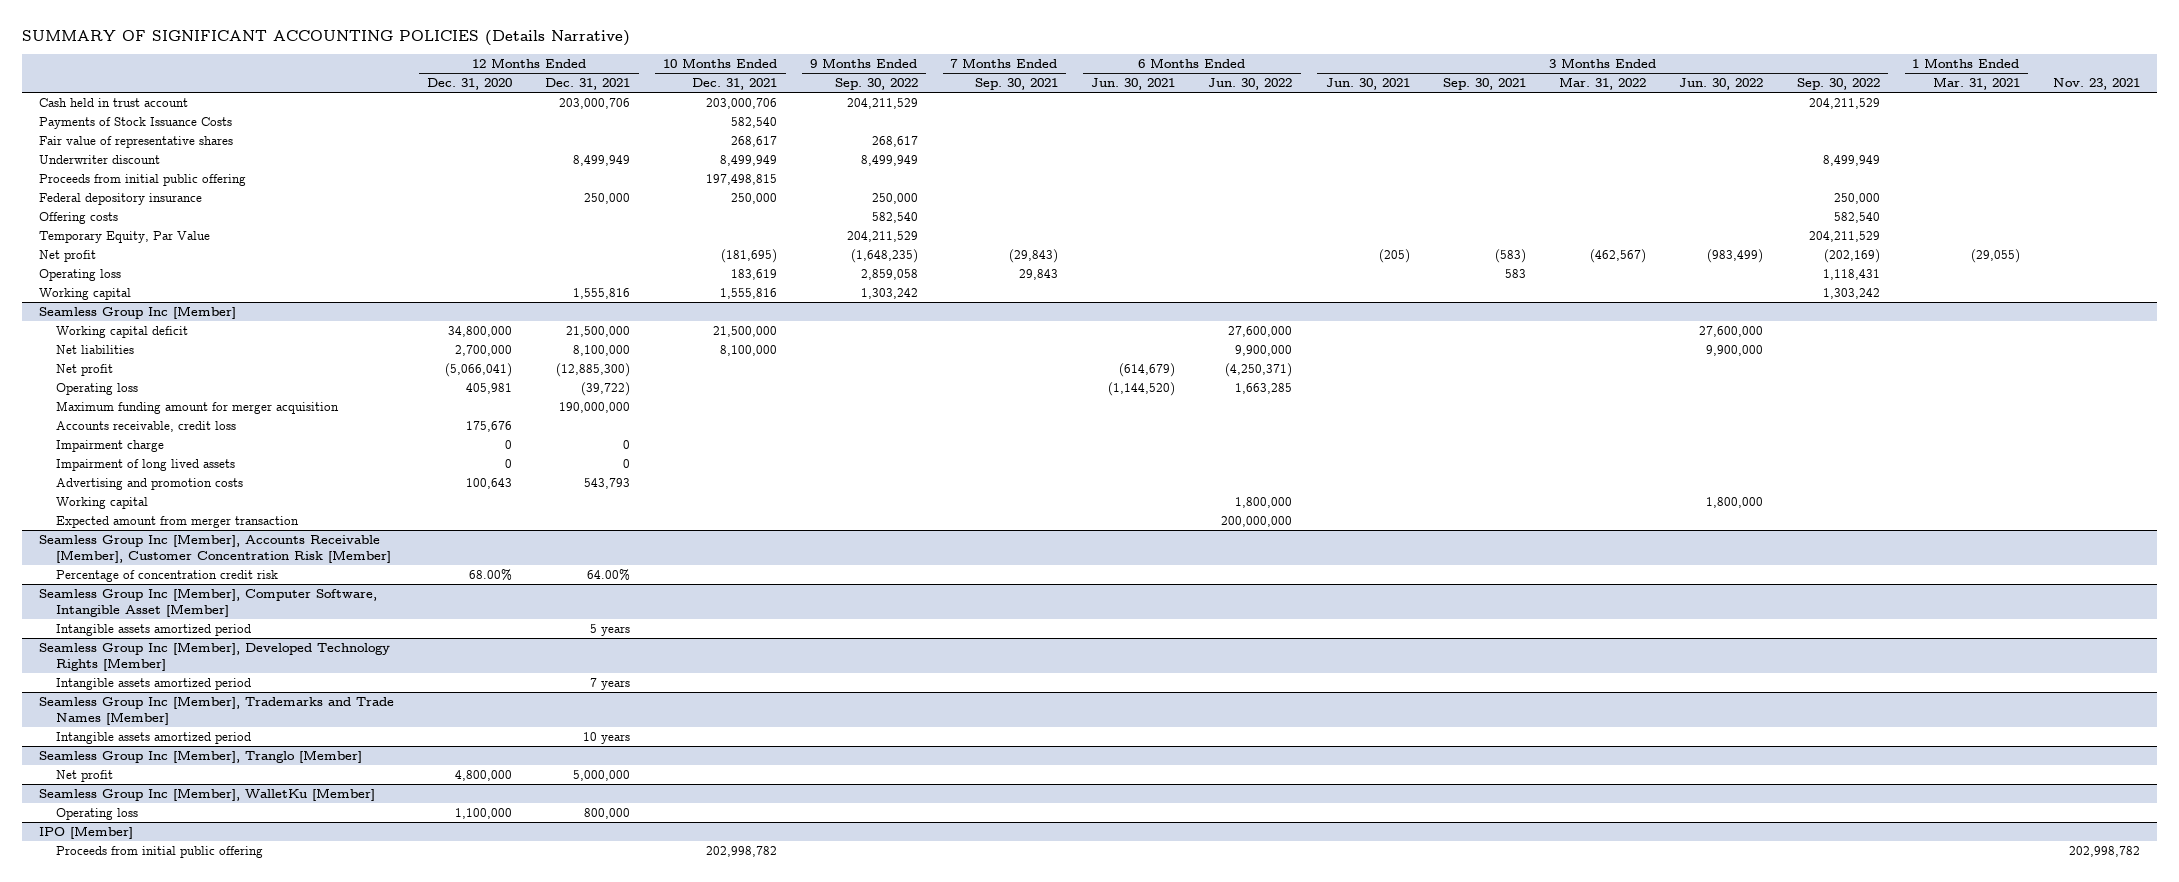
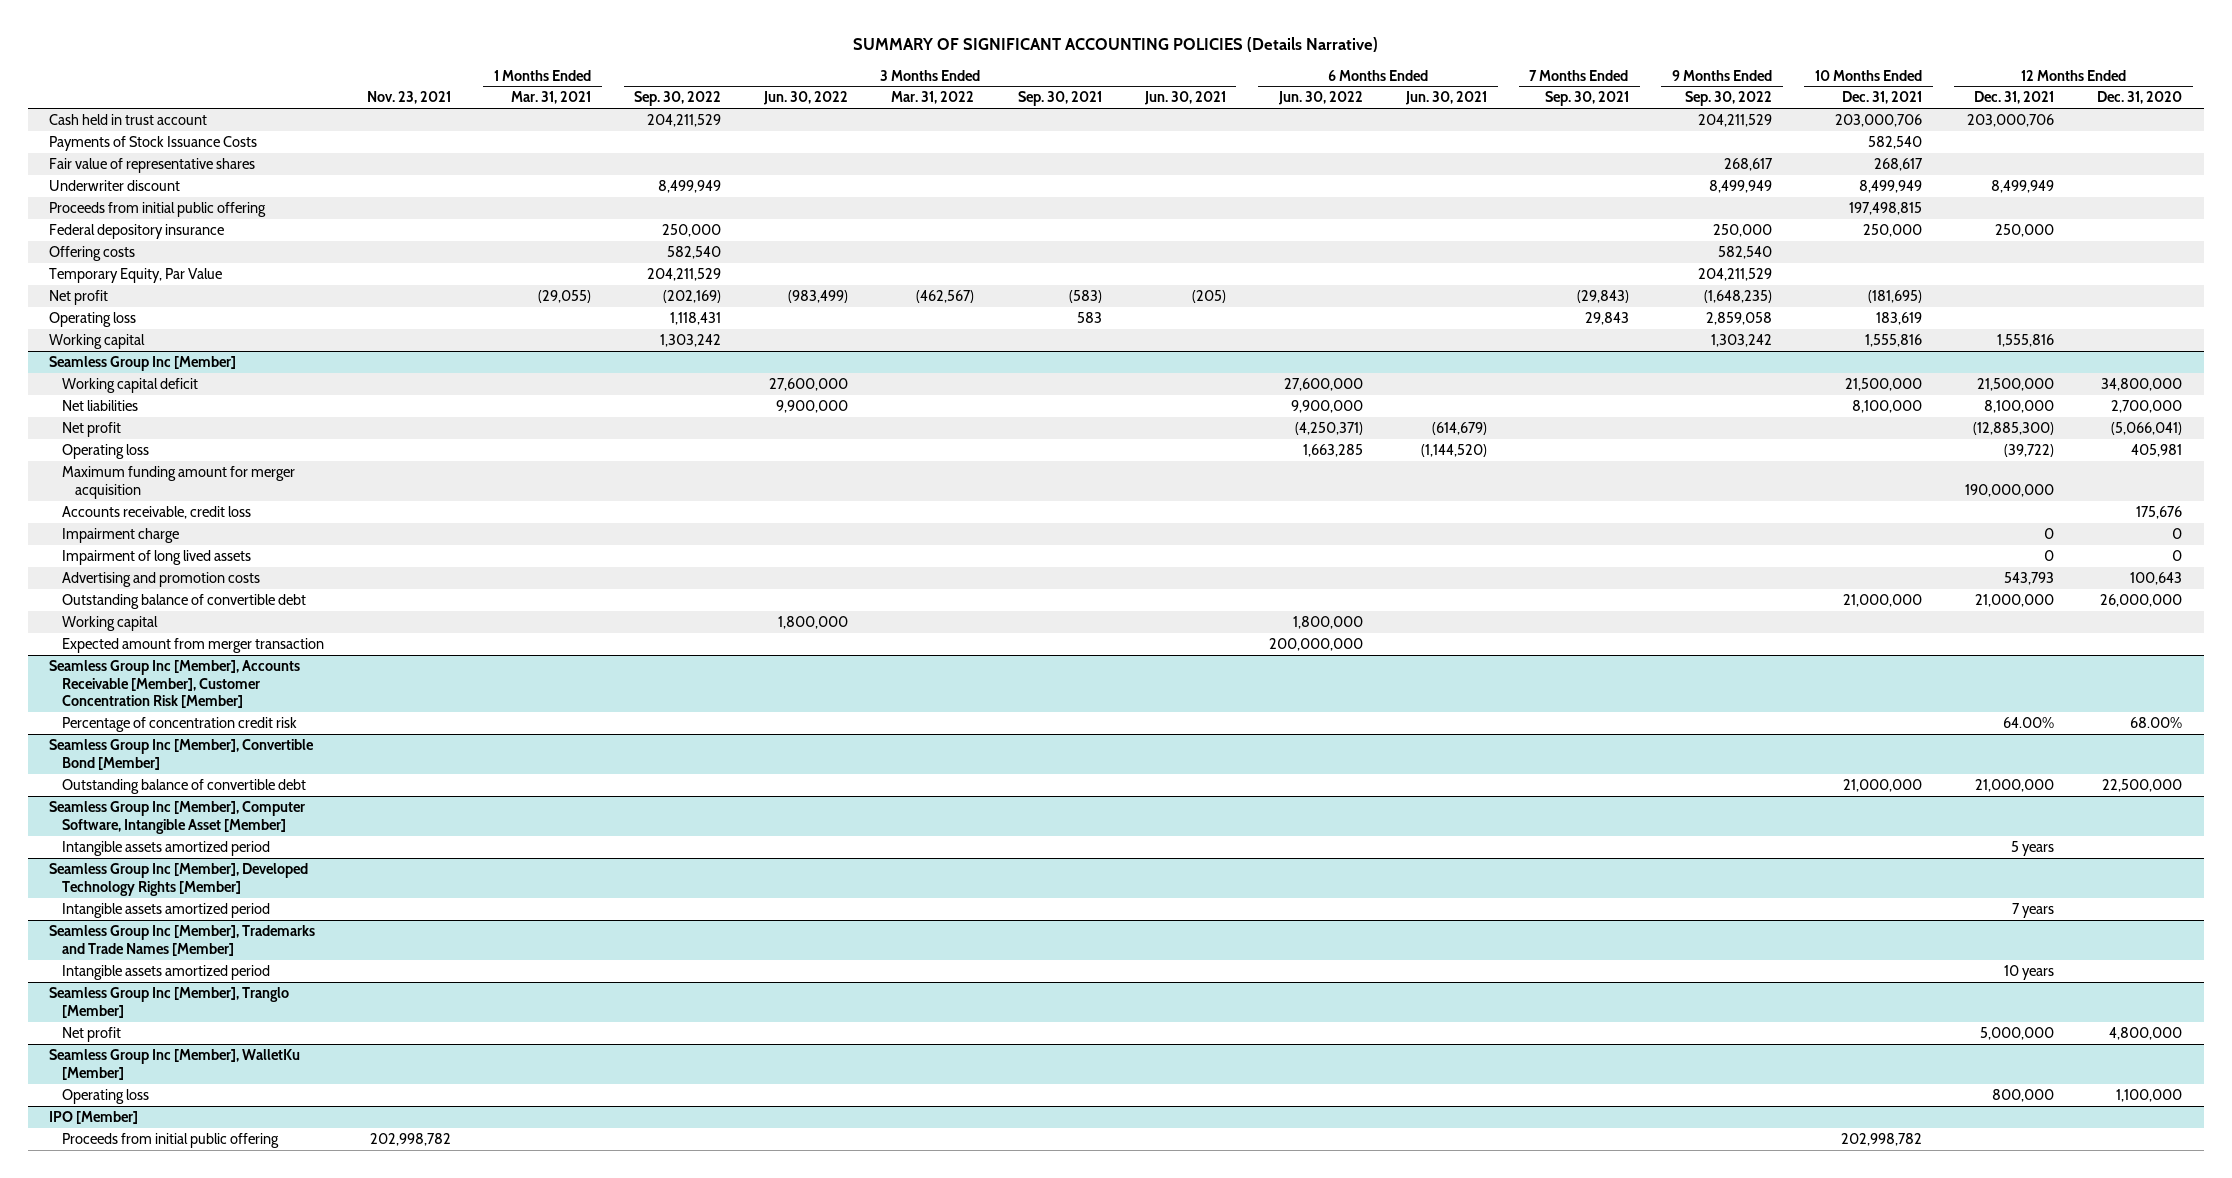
- | 12 Months Ended Dec. 31, 2020 | 12 Months Ended Dec. 31, 2021 | 10 Months Ended Dec. 31, 2021 | 9 Months Ended Sep. 30, 2022 | 7 Months Ended Sep. 30, 2021 | 6 Months Ended Jun. 30, 2021 | 6 Months Ended Jun. 30, 2022 | 3 Months Ended Jun. 30, 2021 | 3 Months Ended Sep. 30, 2021 | 3 Months Ended Mar. 31, 2022 | 3 Months Ended Jun. 30, 2022 | 3 Months Ended Sep. 30, 2022 | 1 Months Ended Mar. 31, 2021 | Nov. 23, 2021
+ | Nov. 23, 2021 | 1 Months Ended Mar. 31, 2021 | 3 Months Ended Sep. 30, 2022 | 3 Months Ended Jun. 30, 2022 | 3 Months Ended Mar. 31, 2022 | 3 Months Ended Sep. 30, 2021 | 3 Months Ended Jun. 30, 2021 | 6 Months Ended Jun. 30, 2022 | 6 Months Ended Jun. 30, 2021 | 7 Months Ended Sep. 30, 2021 | 9 Months Ended Sep. 30, 2022 | 10 Months Ended Dec. 31, 2021 | 12 Months Ended Dec. 31, 2021 | 12 Months Ended Dec. 31, 2020
@ Seamless Group Inc [Member]
+ Outstanding balance of convertible debt | | | | | | | | | | | | 21,000,000 | 21,000,000 | 26,000,000
+ Seamless Group Inc [Member], Convertible Bond [Member]
+ Outstanding balance of convertible debt | | | | | | | | | | | | 21,000,000 | 21,000,000 | 22,500,000

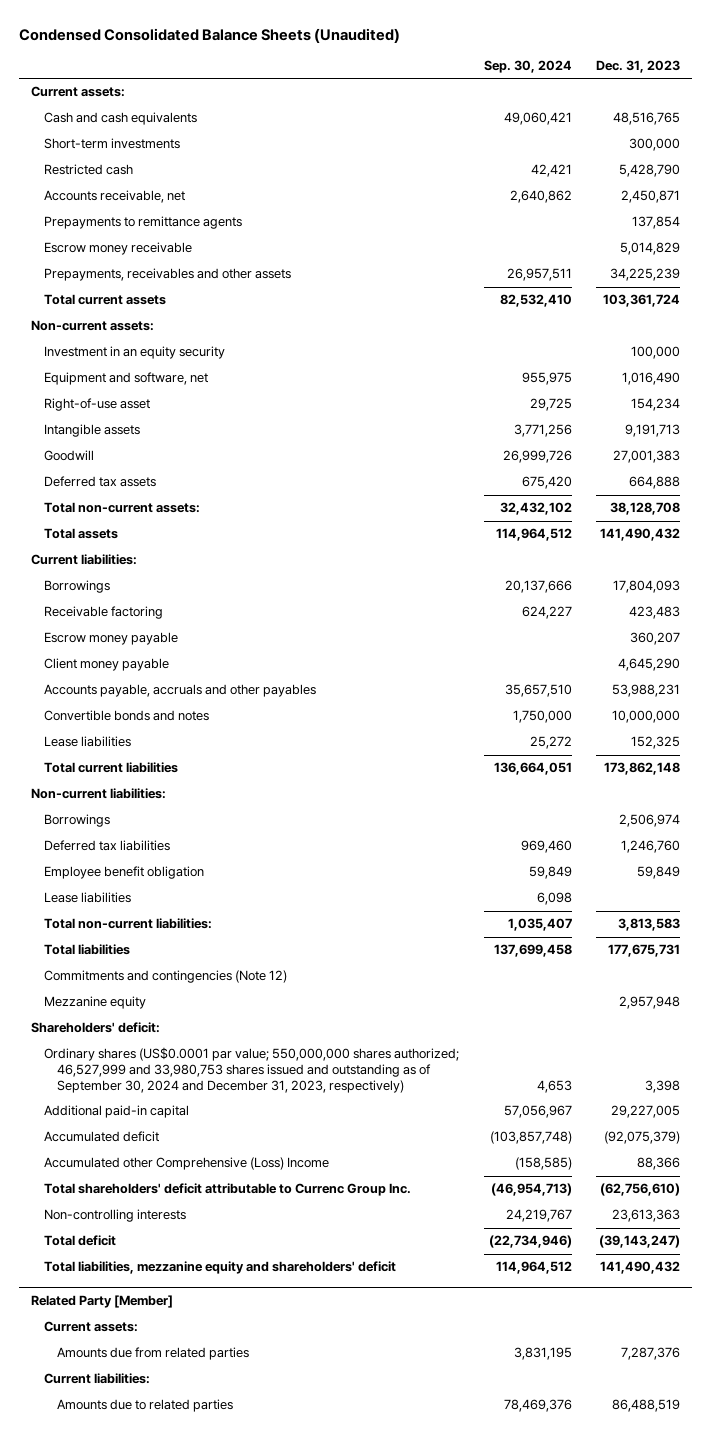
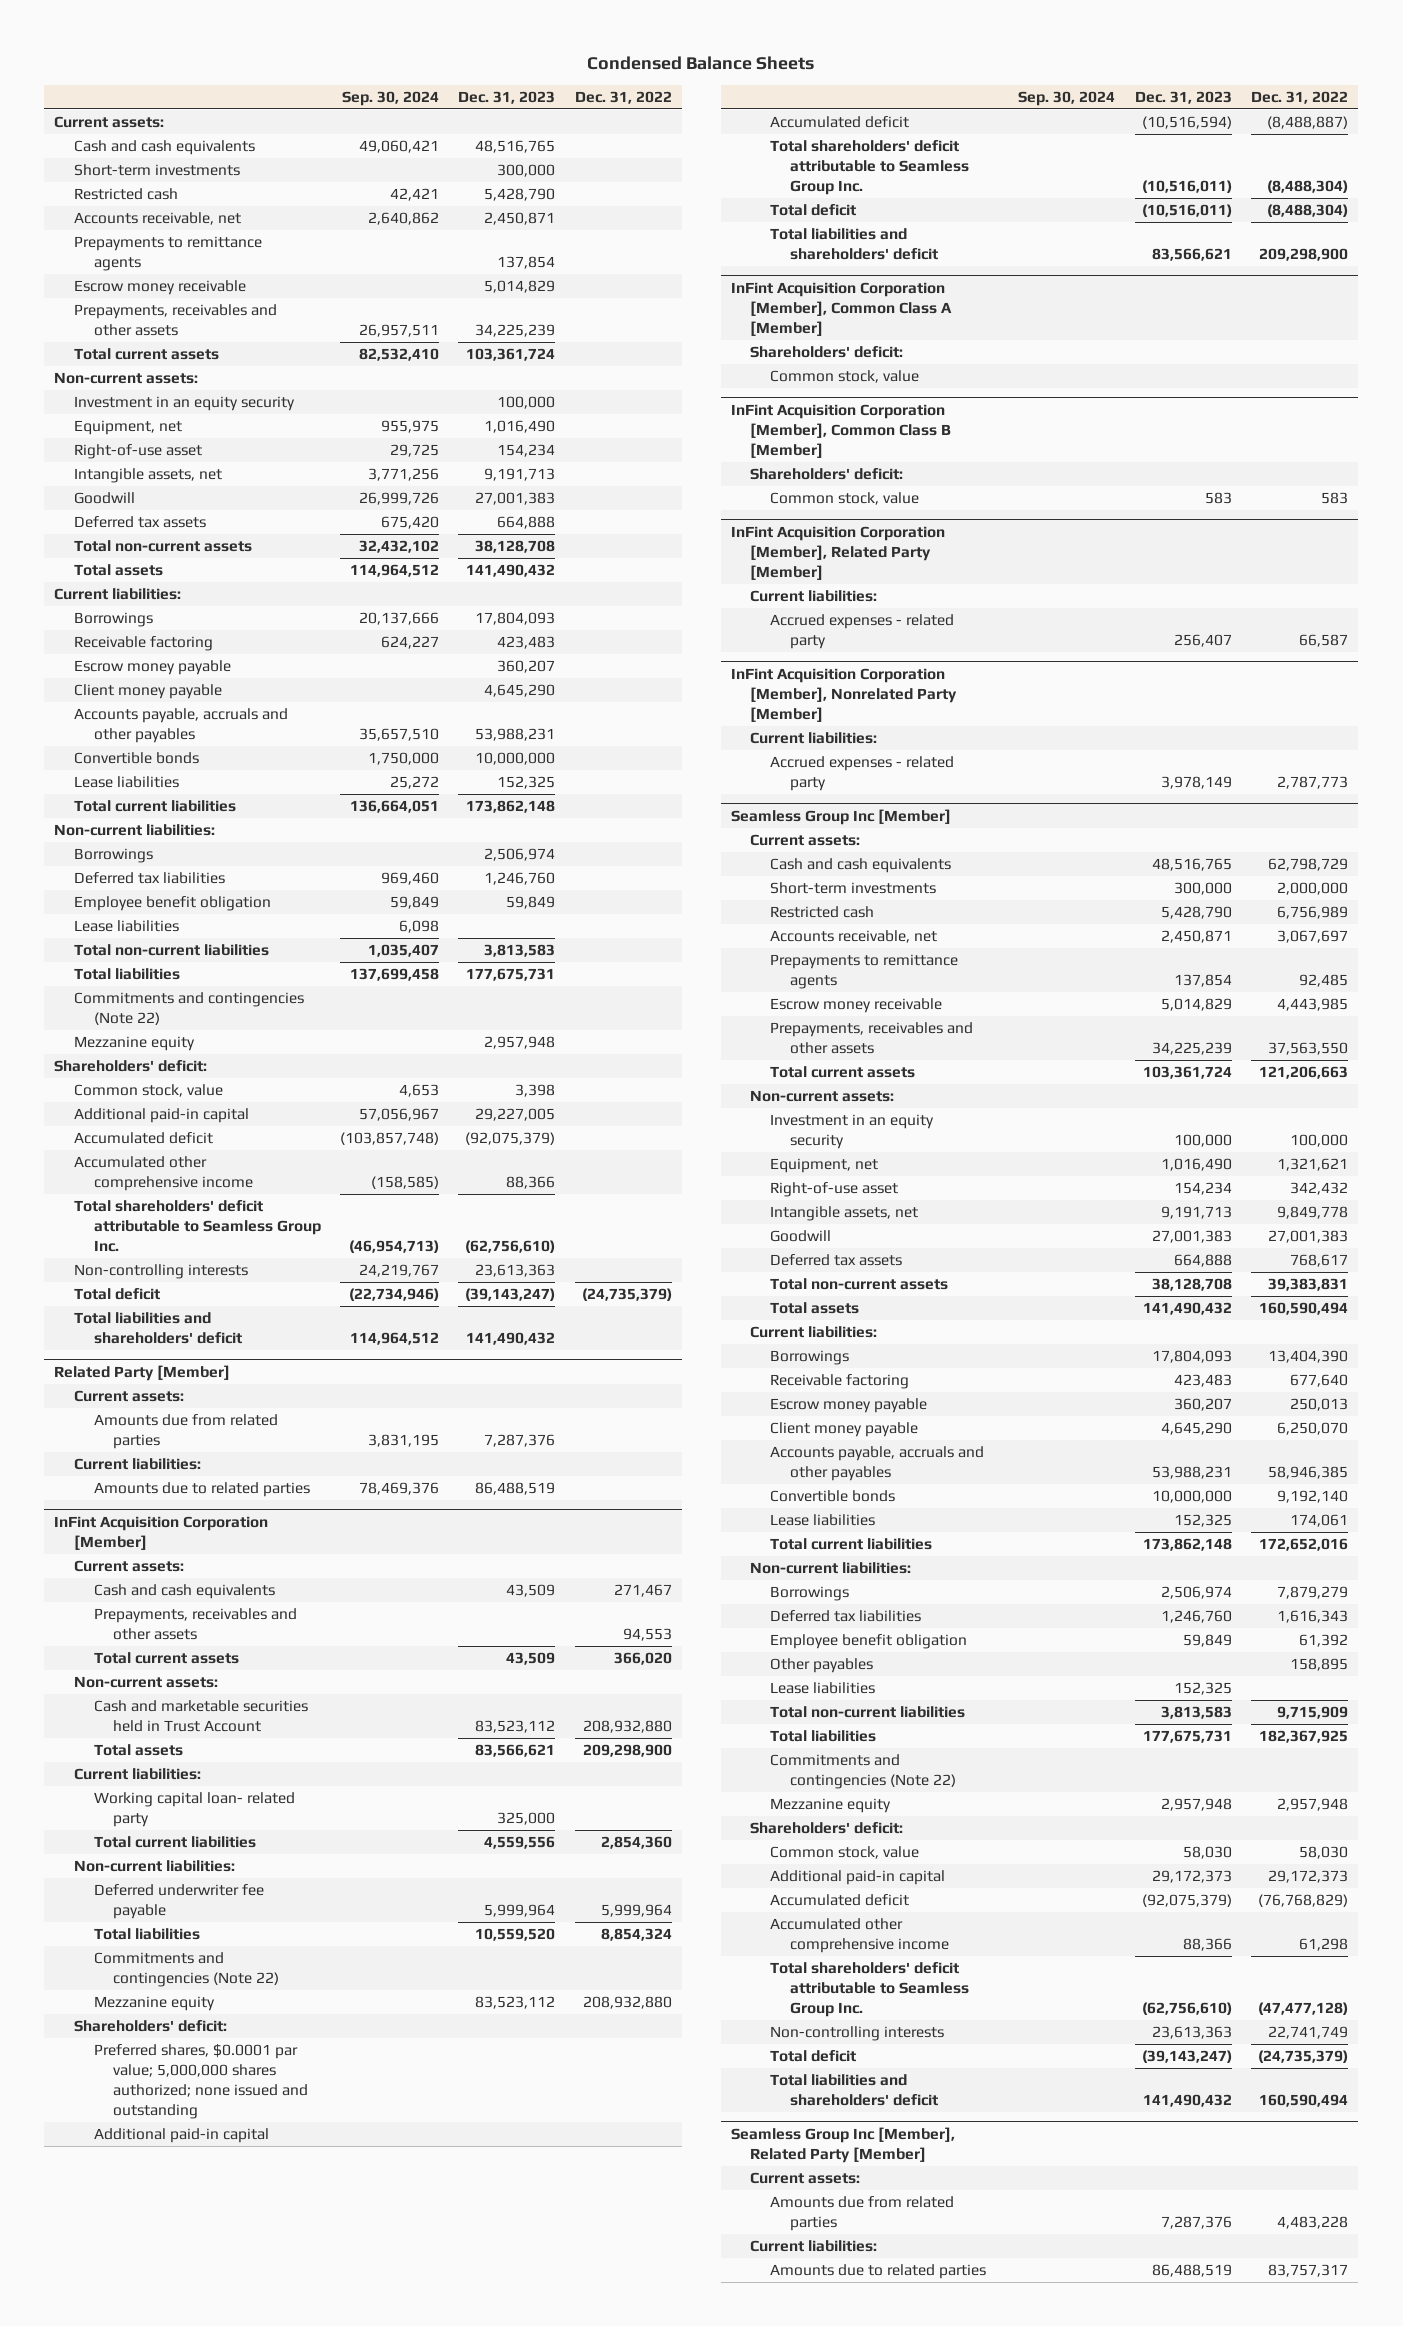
- Condensed Consolidated Balance Sheets (Unaudited)
+ Condensed Balance Sheets
- | Sep. 30, 2024 | Dec. 31, 2023
+ | Sep. 30, 2024 | Dec. 31, 2023 | Dec. 31, 2022
- Equipment and software, net | 955,975 | 1,016,490
+ Equipment, net | 955,975 | 1,016,490 |
- Intangible assets | 3,771,256 | 9,191,713
+ Intangible assets, net | 3,771,256 | 9,191,713 |
- Total non-current assets: | 32,432,102 | 38,128,708
+ Total non-current assets | 32,432,102 | 38,128,708 |
- Convertible bonds and notes | 1,750,000 | 10,000,000
+ Convertible bonds | 1,750,000 | 10,000,000 |
- Total non-current liabilities: | 1,035,407 | 3,813,583
+ Total non-current liabilities | 1,035,407 | 3,813,583 |
- Commitments and contingencies (Note 12)
+ Commitments and contingencies (Note 22)
- Ordinary shares (US$0.0001 par value; 550,000,000 shares authorized; 46,527,999 and 33,980,753 shares issued and outstanding as of September 30, 2024 and December 31, 2023, respectively) | 4,653 | 3,398
+ Common stock, value | 4,653 | 3,398 |
- Accumulated other Comprehensive (Loss) Income | (158,585) | 88,366
- Total shareholders' deficit attributable to Currenc Group Inc. | (46,954,713) | (62,756,610)
+ Accumulated other comprehensive income | (158,585) | 88,366 |
+ Total shareholders' deficit attributable to Seamless Group Inc. | (46,954,713) | (62,756,610) |
- Total liabilities, mezzanine equity and shareholders' deficit | 114,964,512 | 141,490,432
+ Total liabilities and shareholders' deficit | 114,964,512 | 141,490,432 |
+ InFint Acquisition Corporation [Member]
+ Current assets:
+ Cash and cash equivalents | | 43,509 | 271,467
+ Prepayments, receivables and other assets | | | 94,553
+ Total current assets | | 43,509 | 366,020
+ Non-current assets:
+ Cash and marketable securities held in Trust Account | | 83,523,112 | 208,932,880
+ Total assets | | 83,566,621 | 209,298,900
+ Current liabilities:
+ Working capital loan- related party | | 325,000 |
+ Total current liabilities | | 4,559,556 | 2,854,360
+ Non-current liabilities:
+ Deferred underwriter fee payable | | 5,999,964 | 5,999,964
+ Total liabilities | | 10,559,520 | 8,854,324
+ Commitments and contingencies (Note 22)
+ Mezzanine equity | | 83,523,112 | 208,932,880
+ Shareholders' deficit:
+ Preferred shares, $0.0001 par value; 5,000,000 shares authorized; none issued and outstanding
+ Additional paid-in capital
+ Accumulated deficit | | (10,516,594) | (8,488,887)
+ Total shareholders' deficit attributable to Seamless Group Inc. | | (10,516,011) | (8,488,304)
+ Total deficit | | (10,516,011) | (8,488,304)
+ Total liabilities and shareholders' deficit | | 83,566,621 | 209,298,900
+ InFint Acquisition Corporation [Member], Common Class A [Member]
+ Shareholders' deficit:
+ Common stock, value
+ InFint Acquisition Corporation [Member], Common Class B [Member]
+ Shareholders' deficit:
+ Common stock, value | | 583 | 583
+ InFint Acquisition Corporation [Member], Related Party [Member]
+ Current liabilities:
+ Accrued expenses - related party | | 256,407 | 66,587
+ InFint Acquisition Corporation [Member], Nonrelated Party [Member]
+ Current liabilities:
+ Accrued expenses - related party | | 3,978,149 | 2,787,773
+ Seamless Group Inc [Member]
+ Current assets:
+ Cash and cash equivalents | | 48,516,765 | 62,798,729
+ Short-term investments | | 300,000 | 2,000,000
+ Restricted cash | | 5,428,790 | 6,756,989
+ Accounts receivable, net | | 2,450,871 | 3,067,697
+ Prepayments to remittance agents | | 137,854 | 92,485
+ Escrow money receivable | | 5,014,829 | 4,443,985
+ Prepayments, receivables and other assets | | 34,225,239 | 37,563,550
+ Total current assets | | 103,361,724 | 121,206,663
+ Non-current assets:
+ Investment in an equity security | | 100,000 | 100,000
+ Equipment, net | | 1,016,490 | 1,321,621
+ Right-of-use asset | | 154,234 | 342,432
+ Intangible assets, net | | 9,191,713 | 9,849,778
+ Goodwill | | 27,001,383 | 27,001,383
+ Deferred tax assets | | 664,888 | 768,617
+ Total non-current assets | | 38,128,708 | 39,383,831
+ Total assets | | 141,490,432 | 160,590,494
+ Current liabilities:
+ Borrowings | | 17,804,093 | 13,404,390
+ Receivable factoring | | 423,483 | 677,640
+ Escrow money payable | | 360,207 | 250,013
+ Client money payable | | 4,645,290 | 6,250,070
+ Accounts payable, accruals and other payables | | 53,988,231 | 58,946,385
+ Convertible bonds | | 10,000,000 | 9,192,140
+ Lease liabilities | | 152,325 | 174,061
+ Total current liabilities | | 173,862,148 | 172,652,016
+ Non-current liabilities:
+ Borrowings | | 2,506,974 | 7,879,279
+ Deferred tax liabilities | | 1,246,760 | 1,616,343
+ Employee benefit obligation | | 59,849 | 61,392
+ Other payables | | | 158,895
+ Lease liabilities | | 152,325 |
+ Total non-current liabilities | | 3,813,583 | 9,715,909
+ Total liabilities | | 177,675,731 | 182,367,925
+ Commitments and contingencies (Note 22)
+ Mezzanine equity | | 2,957,948 | 2,957,948
+ Shareholders' deficit:
+ Common stock, value | | 58,030 | 58,030
+ Additional paid-in capital | | 29,172,373 | 29,172,373
+ Accumulated deficit | | (92,075,379) | (76,768,829)
+ Accumulated other comprehensive income | | 88,366 | 61,298
+ Total shareholders' deficit attributable to Seamless Group Inc. | | (62,756,610) | (47,477,128)
+ Non-controlling interests | | 23,613,363 | 22,741,749
+ Total deficit | | (39,143,247) | (24,735,379)
+ Total liabilities and shareholders' deficit | | 141,490,432 | 160,590,494
+ Seamless Group Inc [Member], Related Party [Member]
+ Current assets:
+ Amounts due from related parties | | 7,287,376 | 4,483,228
+ Current liabilities:
+ Amounts due to related parties | | 86,488,519 | 83,757,317

